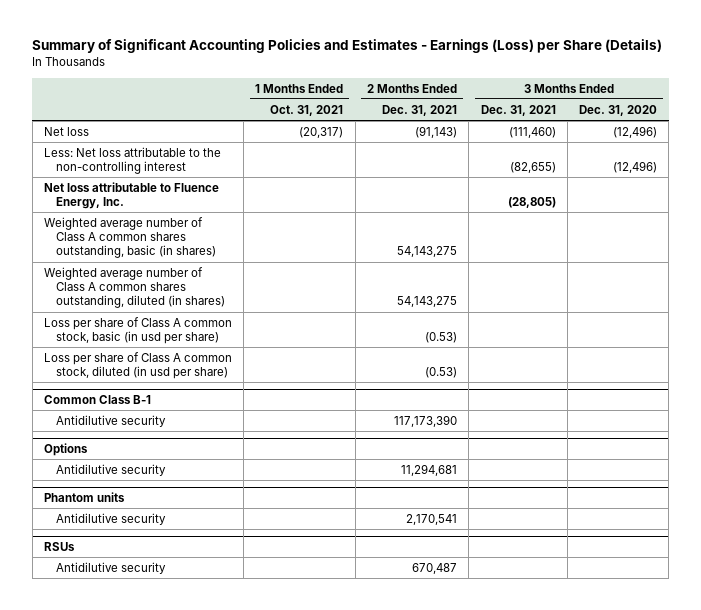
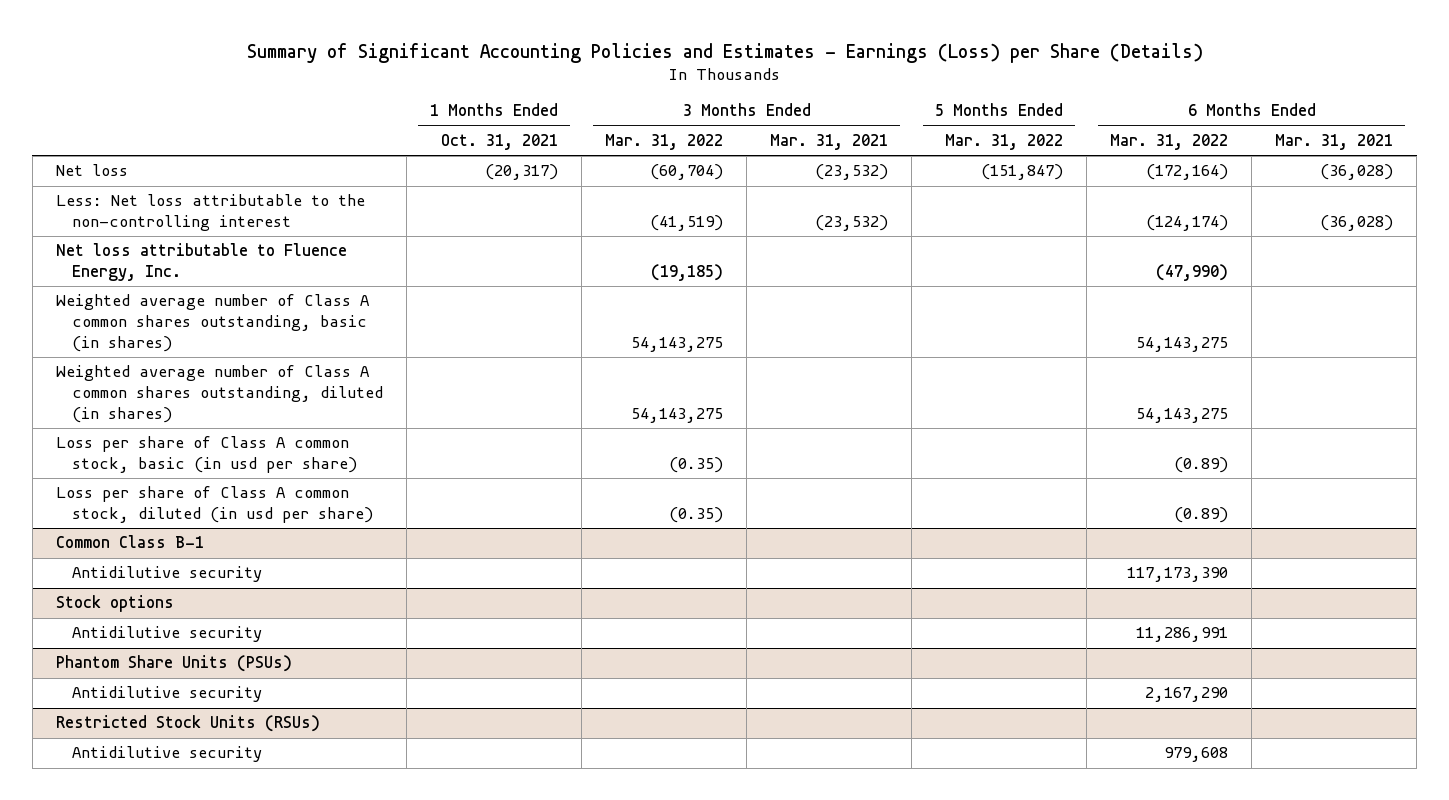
- | 1 Months Ended Oct. 31, 2021 | 2 Months Ended Dec. 31, 2021 | 3 Months Ended Dec. 31, 2021 | 3 Months Ended Dec. 31, 2020
+ | 1 Months Ended Oct. 31, 2021 | 3 Months Ended Mar. 31, 2022 | 3 Months Ended Mar. 31, 2021 | 5 Months Ended Mar. 31, 2022 | 6 Months Ended Mar. 31, 2022 | 6 Months Ended Mar. 31, 2021
- Options
+ Stock options
- Phantom units
+ Phantom Share Units (PSUs)
- RSUs
+ Restricted Stock Units (RSUs)

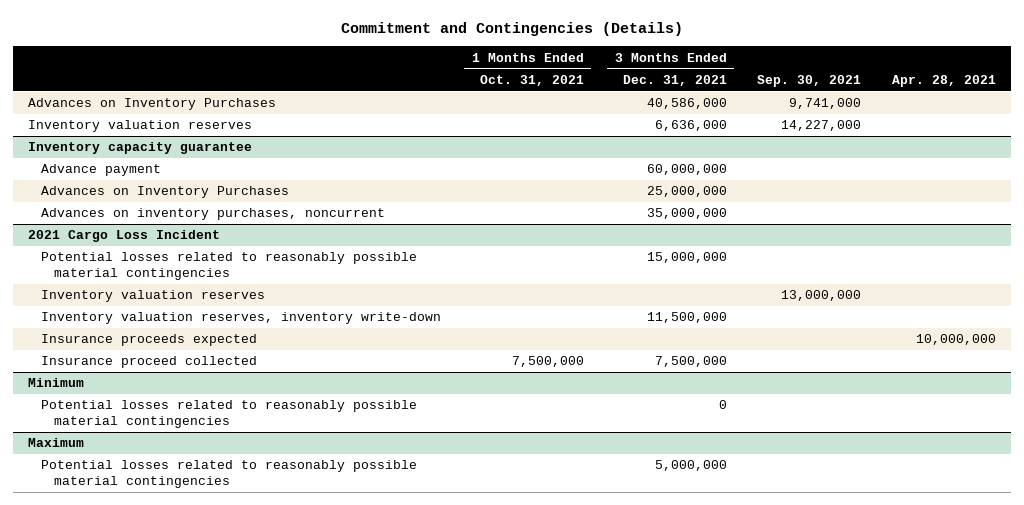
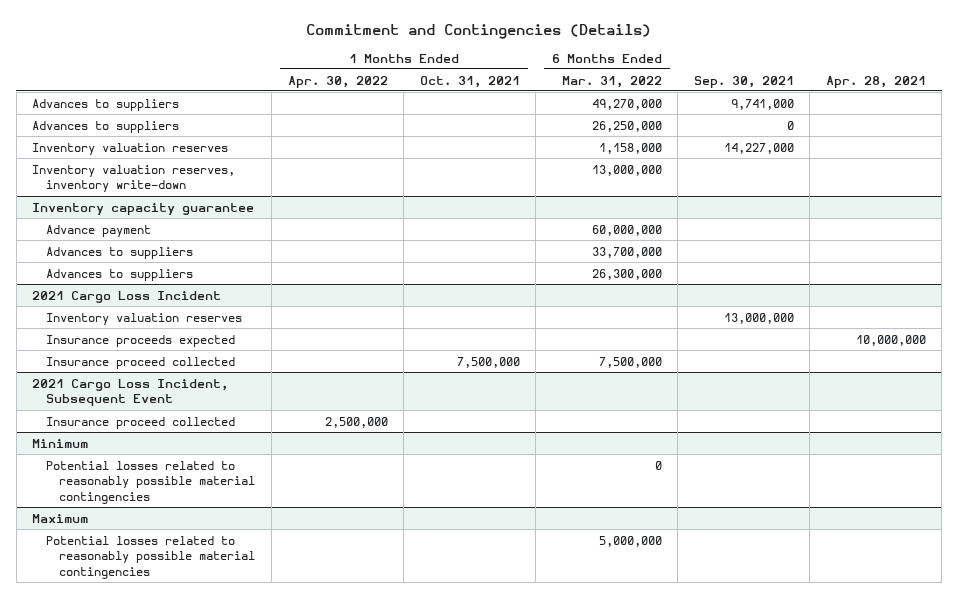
- | 1 Months Ended Oct. 31, 2021 | 3 Months Ended Dec. 31, 2021 | Sep. 30, 2021 | Apr. 28, 2021
+ | 1 Months Ended Apr. 30, 2022 | 1 Months Ended Oct. 31, 2021 | 6 Months Ended Mar. 31, 2022 | Sep. 30, 2021 | Apr. 28, 2021
- Advances on Inventory Purchases | | 40,586,000 | 9,741,000 |
+ Advances to suppliers | | | 49,270,000 | 9,741,000 |
+ Advances to suppliers | | | 26,250,000 | 0 |
+ Inventory valuation reserves, inventory write-down | | | 13,000,000 | |
@ Inventory capacity guarantee
- Advances on Inventory Purchases | | 25,000,000 | |
- Advances on inventory purchases, noncurrent | | 35,000,000 | |
+ Advances to suppliers | | | 33,700,000 | |
+ Advances to suppliers | | | 26,300,000 | |
@ 2021 Cargo Loss Incident
- Potential losses related to reasonably possible material contingencies | | 15,000,000 | |
- Inventory valuation reserves, inventory write-down | | 11,500,000 | |
+ 2021 Cargo Loss Incident, Subsequent Event
+ Insurance proceed collected | 2,500,000 | | | |

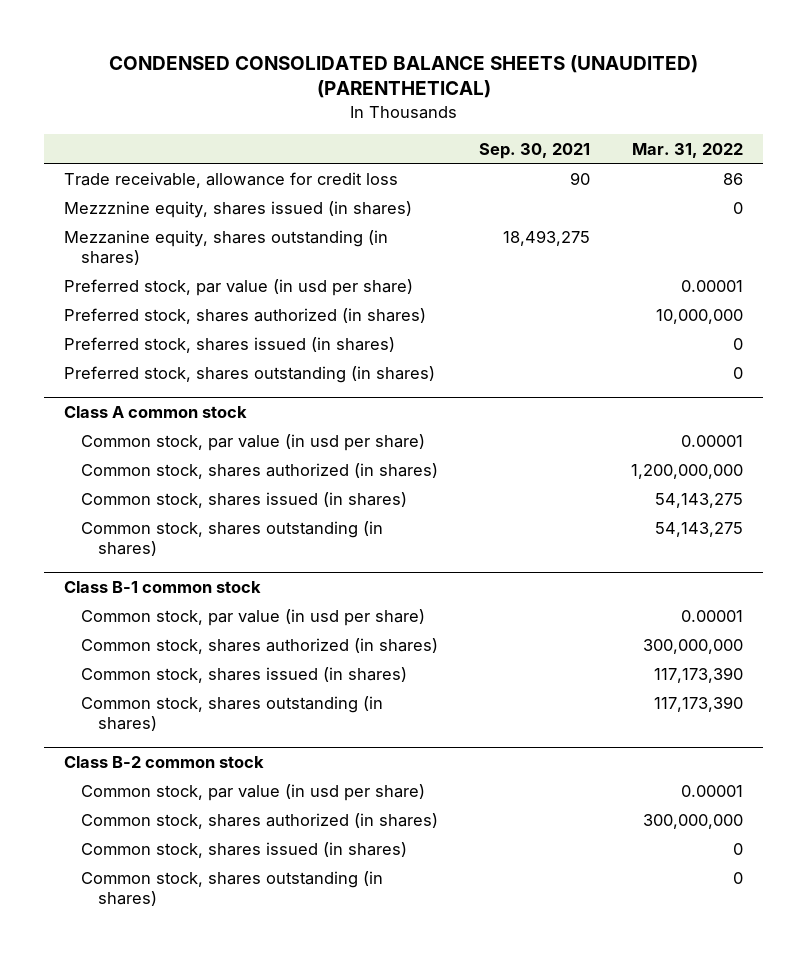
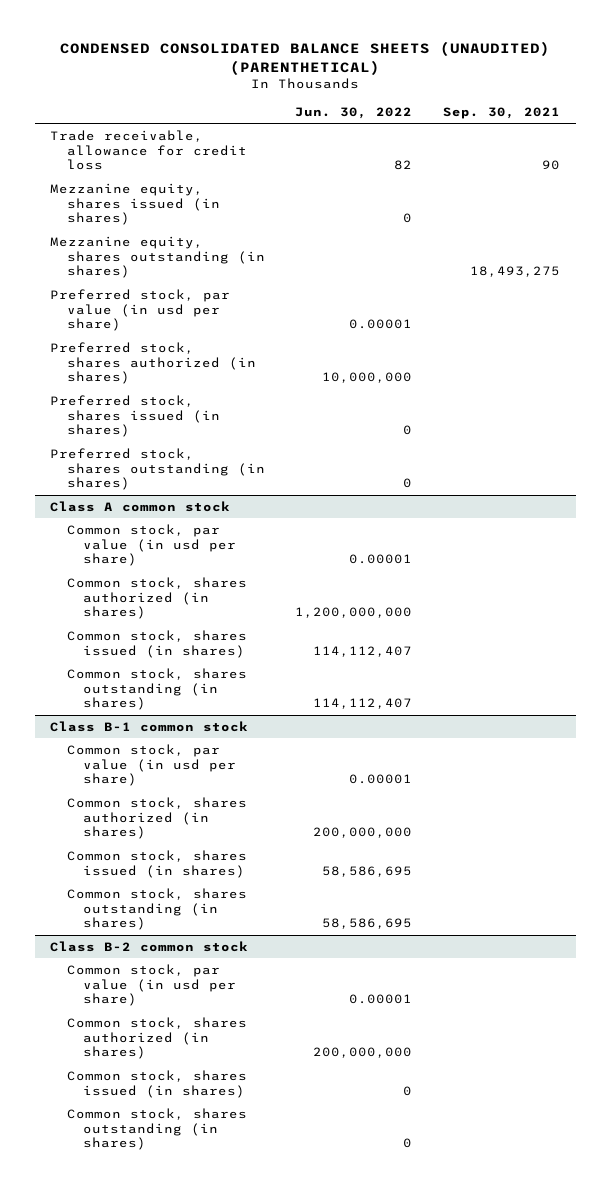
- | Sep. 30, 2021 | Mar. 31, 2022
+ | Jun. 30, 2022 | Sep. 30, 2021
- Mezzznine equity, shares issued (in shares) | | 0
+ Mezzanine equity, shares issued (in shares) | 0 |

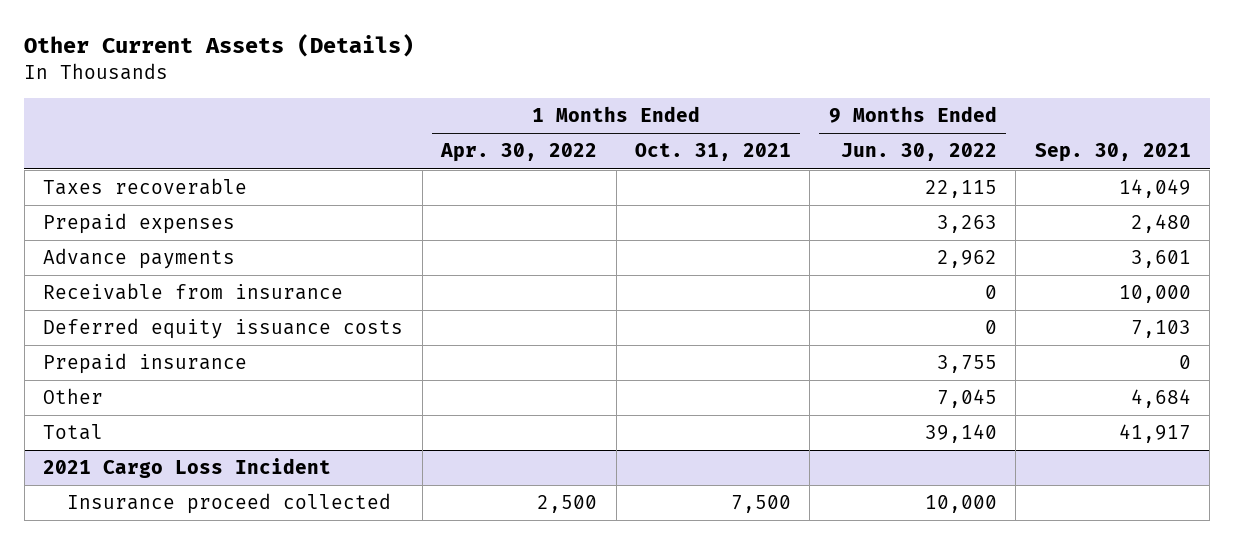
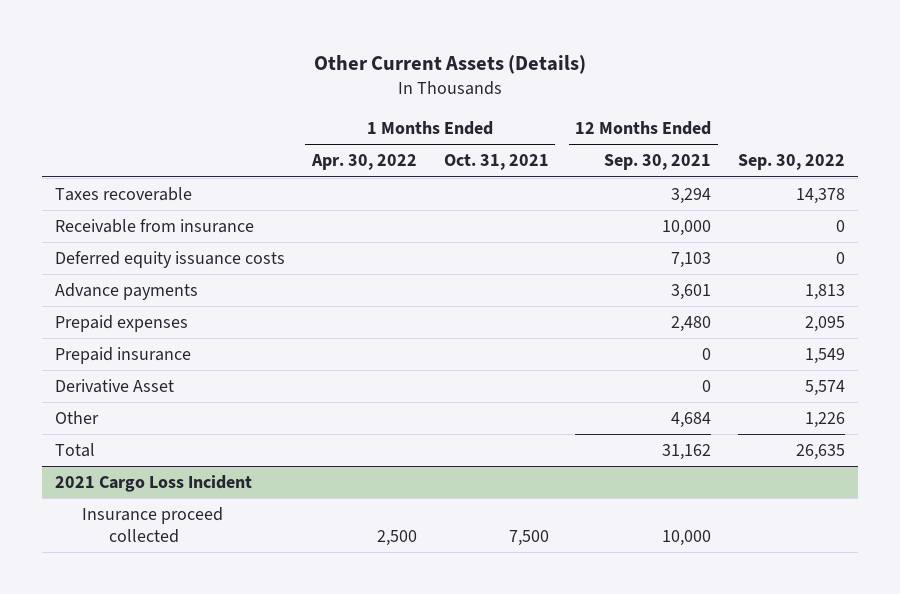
- | 1 Months Ended Apr. 30, 2022 | 1 Months Ended Oct. 31, 2021 | 9 Months Ended Jun. 30, 2022 | Sep. 30, 2021
+ | 1 Months Ended Apr. 30, 2022 | 1 Months Ended Oct. 31, 2021 | 12 Months Ended Sep. 30, 2021 | Sep. 30, 2022
moved down: Advance payments | | | 3,601 | 1,813
moved down: Prepaid expenses | | | 2,480 | 2,095
+ Derivative Asset | | | 0 | 5,574

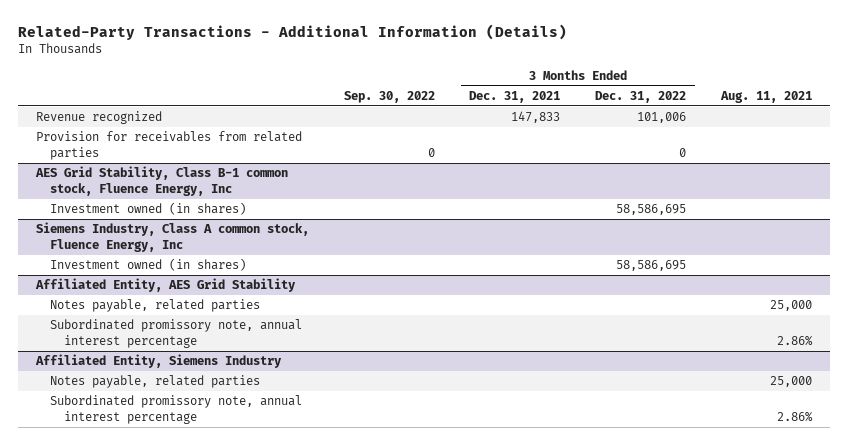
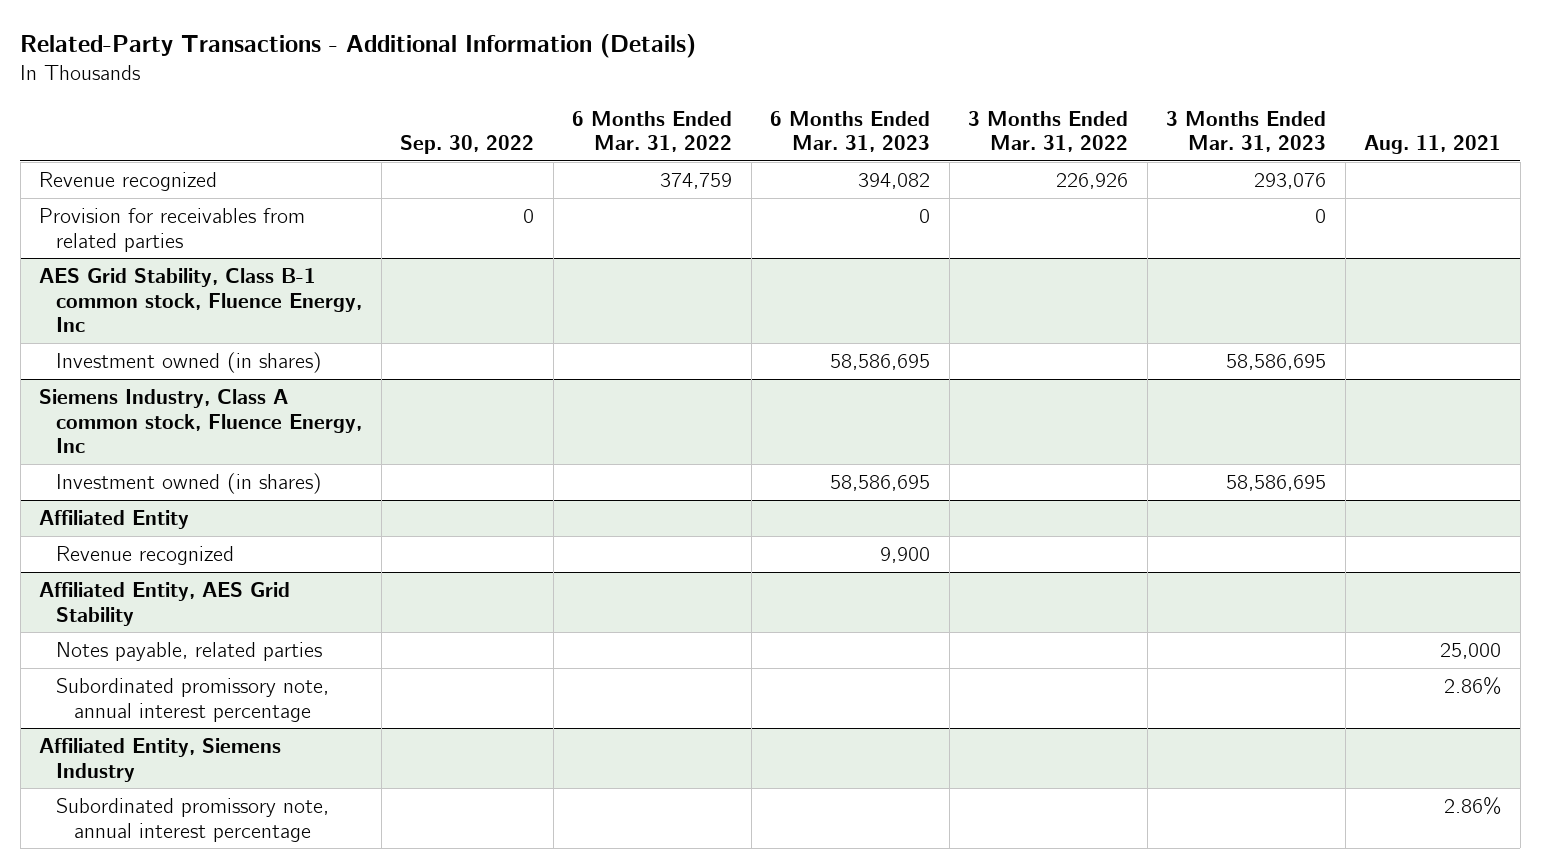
- | Sep. 30, 2022 | 3 Months Ended Dec. 31, 2021 | 3 Months Ended Dec. 31, 2022 | Aug. 11, 2021
+ | Sep. 30, 2022 | 6 Months Ended Mar. 31, 2022 | 6 Months Ended Mar. 31, 2023 | 3 Months Ended Mar. 31, 2022 | 3 Months Ended Mar. 31, 2023 | Aug. 11, 2021
+ Affiliated Entity
+ Revenue recognized | | | 9,900 | | |
@ Affiliated Entity, Siemens Industry
- Notes payable, related parties | | | | 25,000

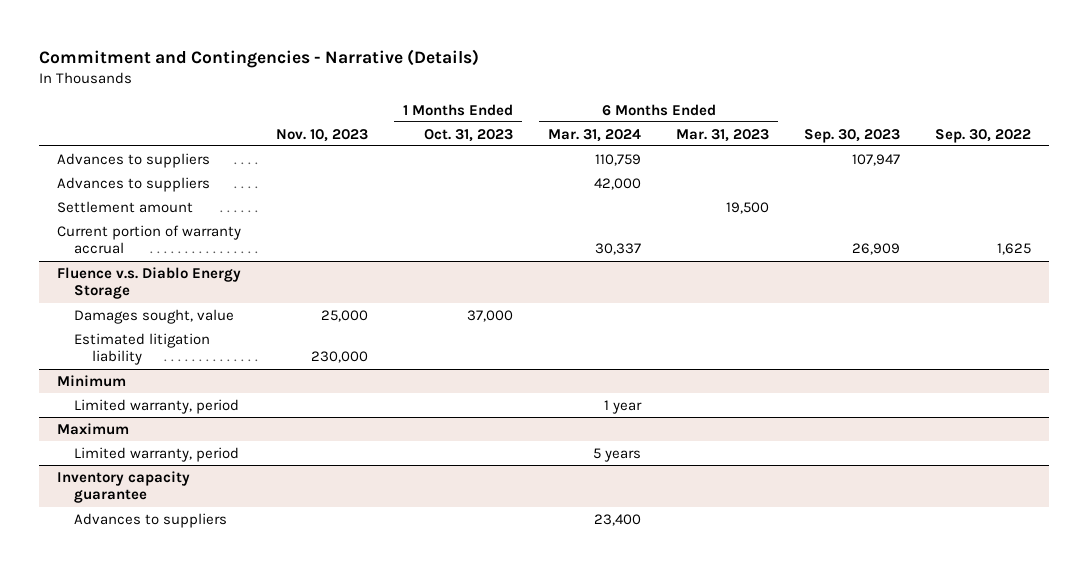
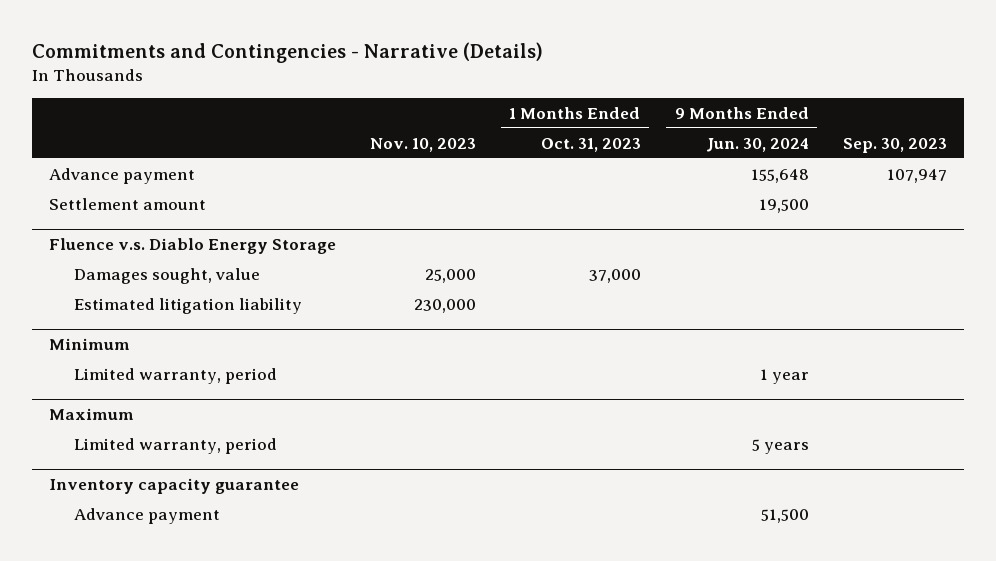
- Commitment and Contingencies - Narrative (Details)
+ Commitments and Contingencies - Narrative (Details)
- | Nov. 10, 2023 | 1 Months Ended Oct. 31, 2023 | 6 Months Ended Mar. 31, 2024 | 6 Months Ended Mar. 31, 2023 | Sep. 30, 2023 | Sep. 30, 2022
+ | Nov. 10, 2023 | 1 Months Ended Oct. 31, 2023 | 9 Months Ended Jun. 30, 2024 | Sep. 30, 2023
- Advances to suppliers | | | 110,759 | | 107,947 |
- Advances to suppliers | | | 42,000 | | |
+ Advance payment | | | 155,648 | 107,947
- Current portion of warranty accrual | | | 30,337 | | 26,909 | 1,625
@ Inventory capacity guarantee
- Advances to suppliers | | | 23,400 | | |
+ Advance payment | | | 51,500 |

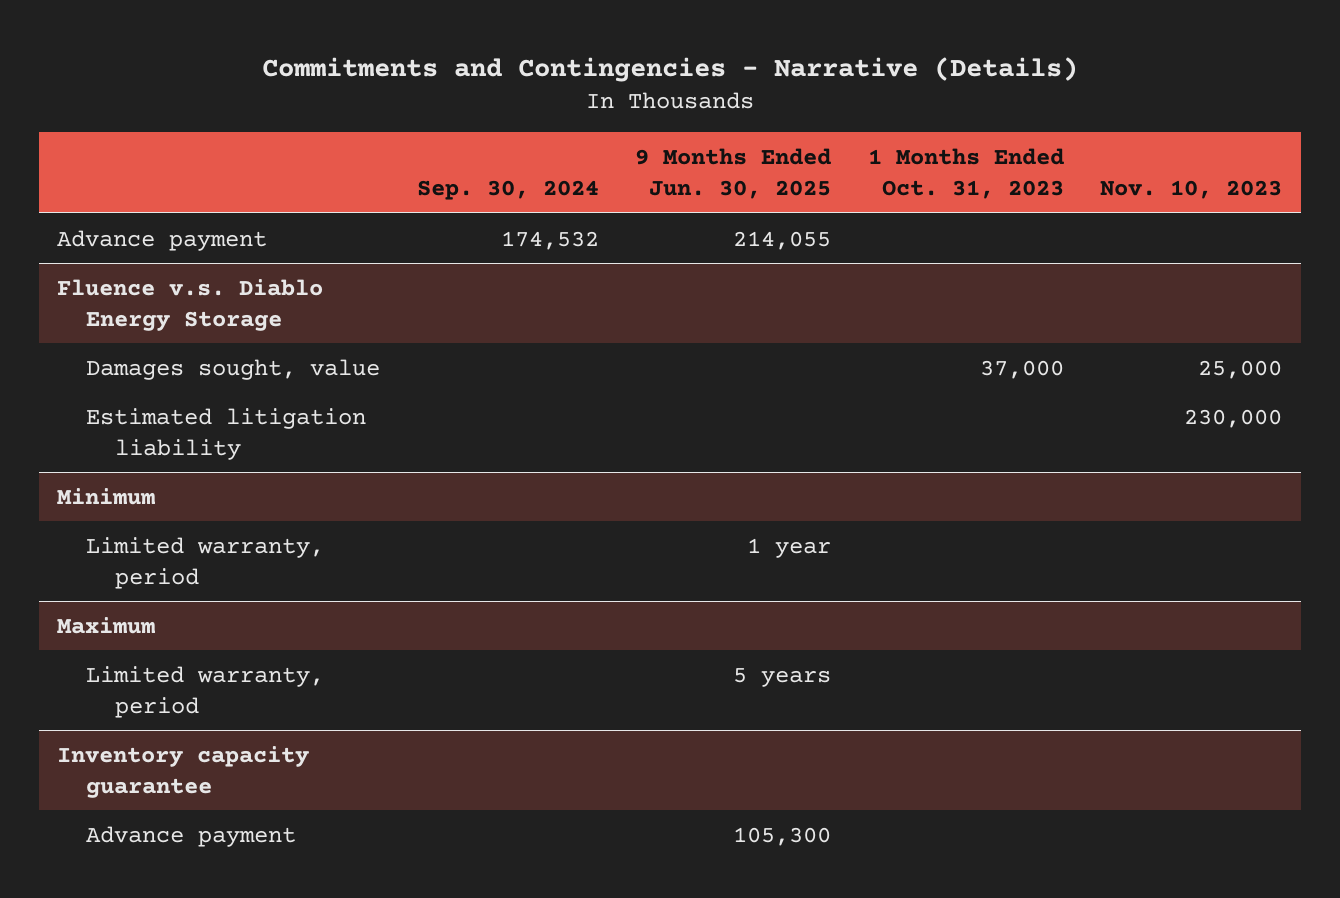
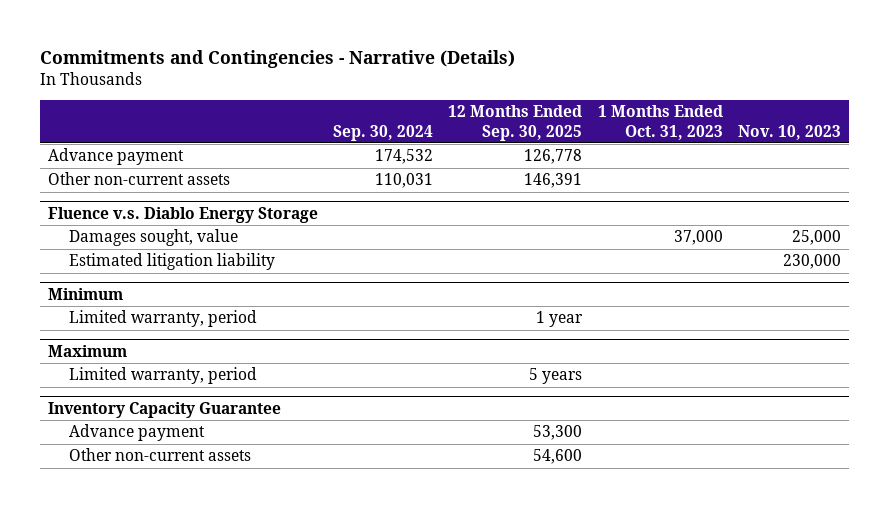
- | Sep. 30, 2024 | 9 Months Ended Jun. 30, 2025 | 1 Months Ended Oct. 31, 2023 | Nov. 10, 2023
+ | Sep. 30, 2024 | 12 Months Ended Sep. 30, 2025 | 1 Months Ended Oct. 31, 2023 | Nov. 10, 2023
+ Other non-current assets | 110,031 | 146,391 | |
- Inventory capacity guarantee
+ Inventory Capacity Guarantee
+ Other non-current assets | | 54,600 | |

